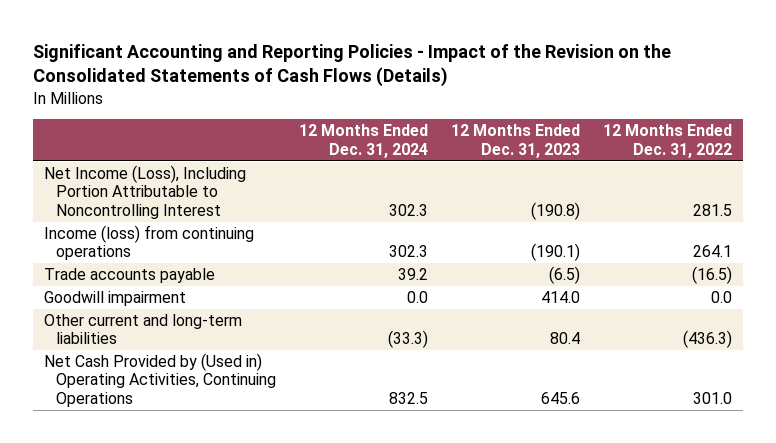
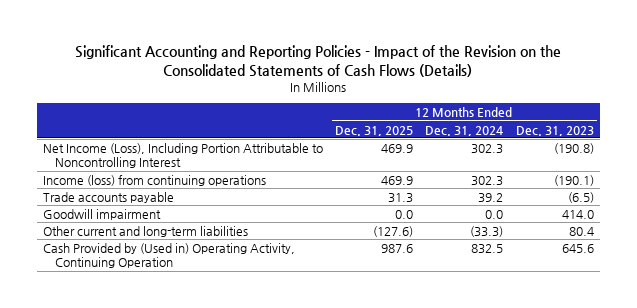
- | 12 Months Ended Dec. 31, 2024 | 12 Months Ended Dec. 31, 2023 | 12 Months Ended Dec. 31, 2022
+ | 12 Months Ended Dec. 31, 2025 | 12 Months Ended Dec. 31, 2024 | 12 Months Ended Dec. 31, 2023
- Net Cash Provided by (Used in) Operating Activities, Continuing Operations | 832.5 | 645.6 | 301.0
+ Cash Provided by (Used in) Operating Activity, Continuing Operation | 987.6 | 832.5 | 645.6

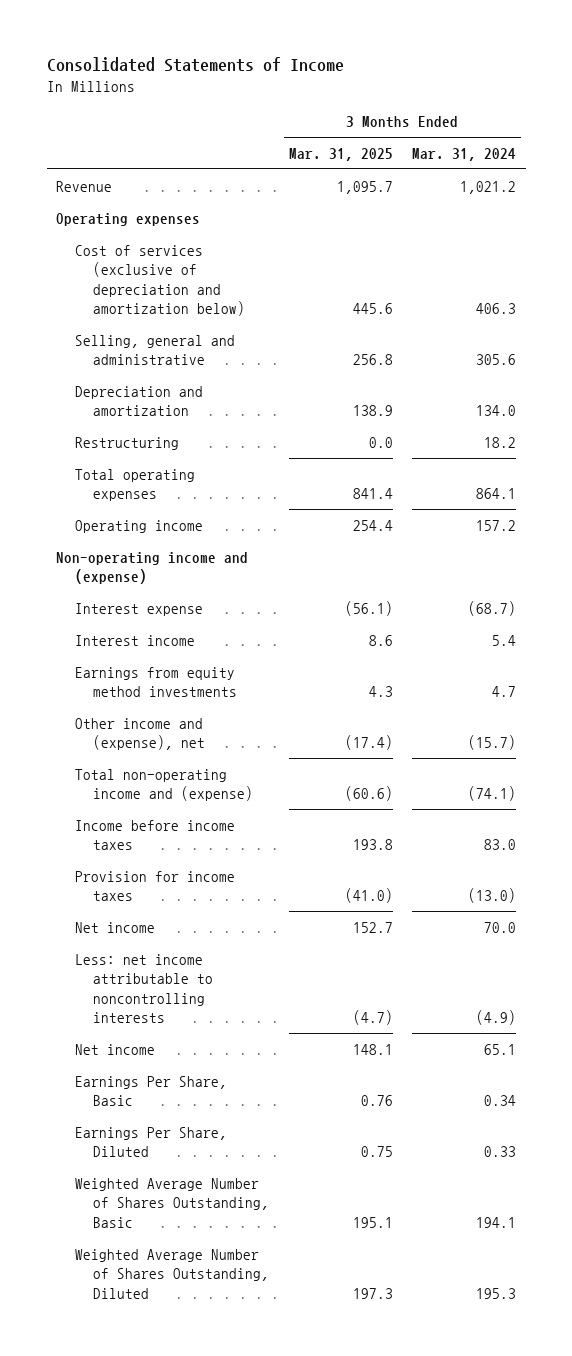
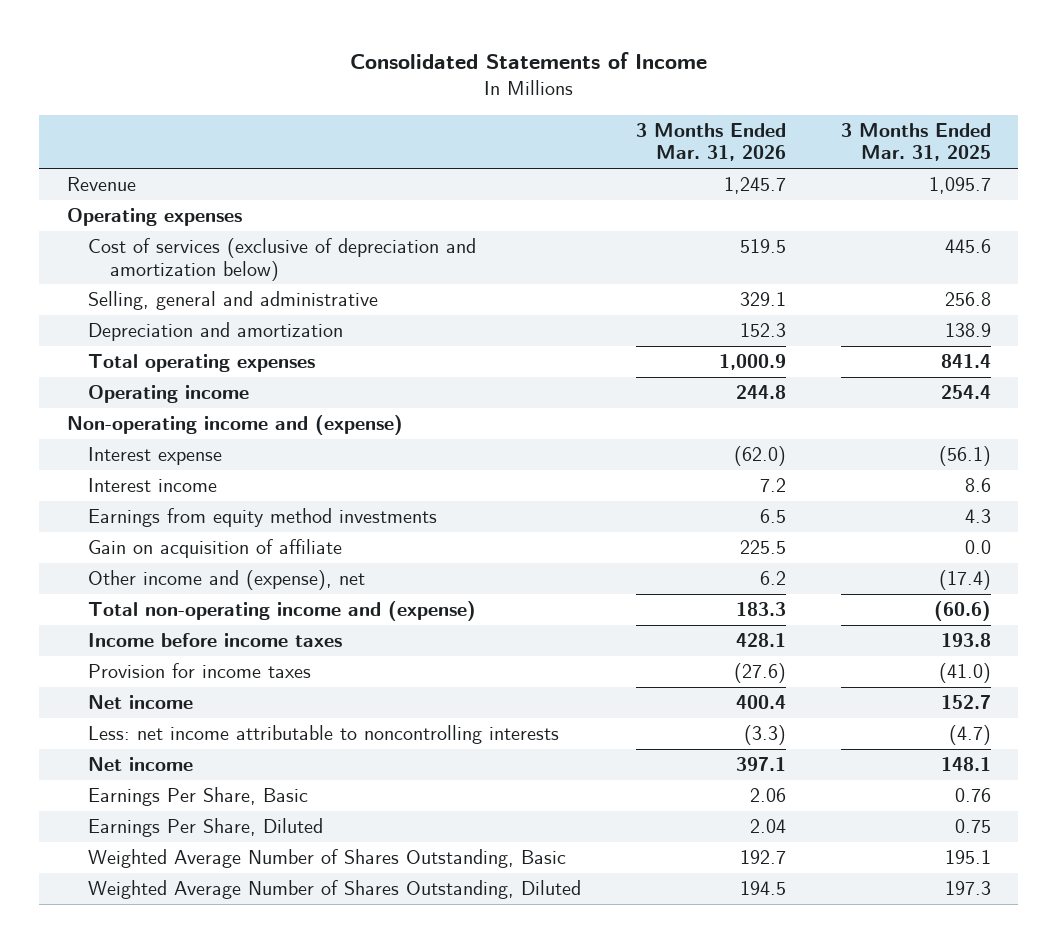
- | 3 Months Ended Mar. 31, 2025 | 3 Months Ended Mar. 31, 2024
+ | 3 Months Ended Mar. 31, 2026 | 3 Months Ended Mar. 31, 2025
- Restructuring | 0.0 | 18.2
+ Gain on acquisition of affiliate | 225.5 | 0.0

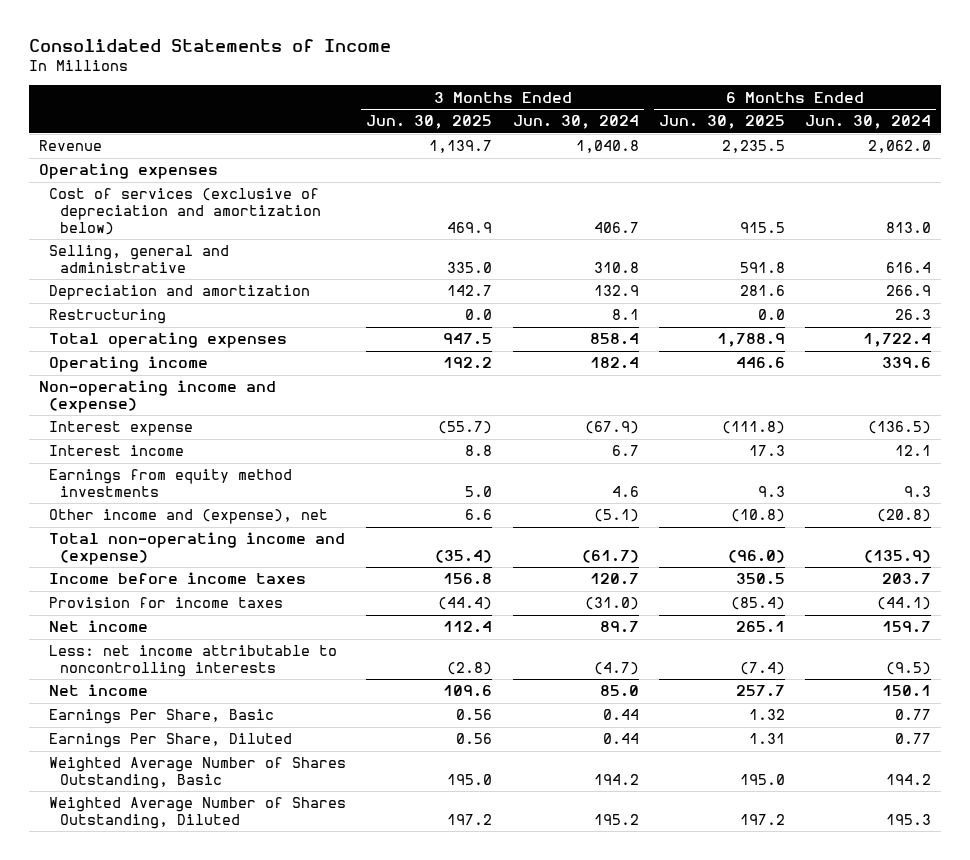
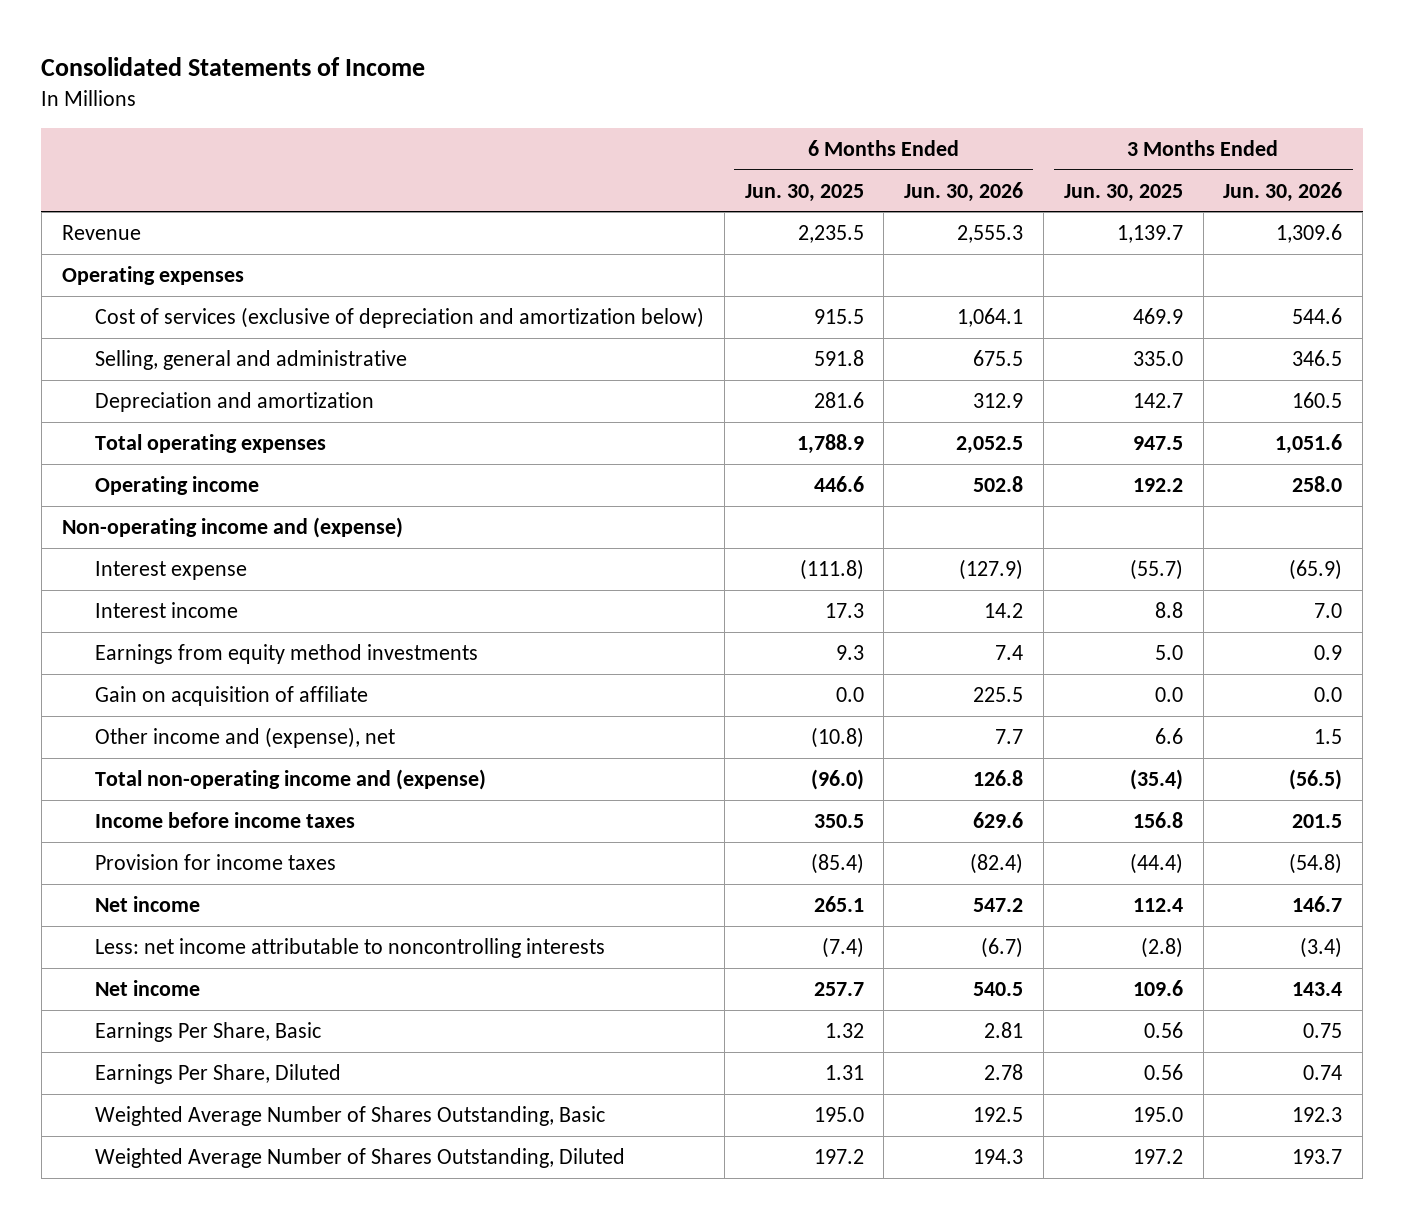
- | 3 Months Ended Jun. 30, 2025 | 3 Months Ended Jun. 30, 2024 | 6 Months Ended Jun. 30, 2025 | 6 Months Ended Jun. 30, 2024
+ | 6 Months Ended Jun. 30, 2025 | 6 Months Ended Jun. 30, 2026 | 3 Months Ended Jun. 30, 2025 | 3 Months Ended Jun. 30, 2026
- Restructuring | 0.0 | 8.1 | 0.0 | 26.3
+ Gain on acquisition of affiliate | 0.0 | 225.5 | 0.0 | 0.0

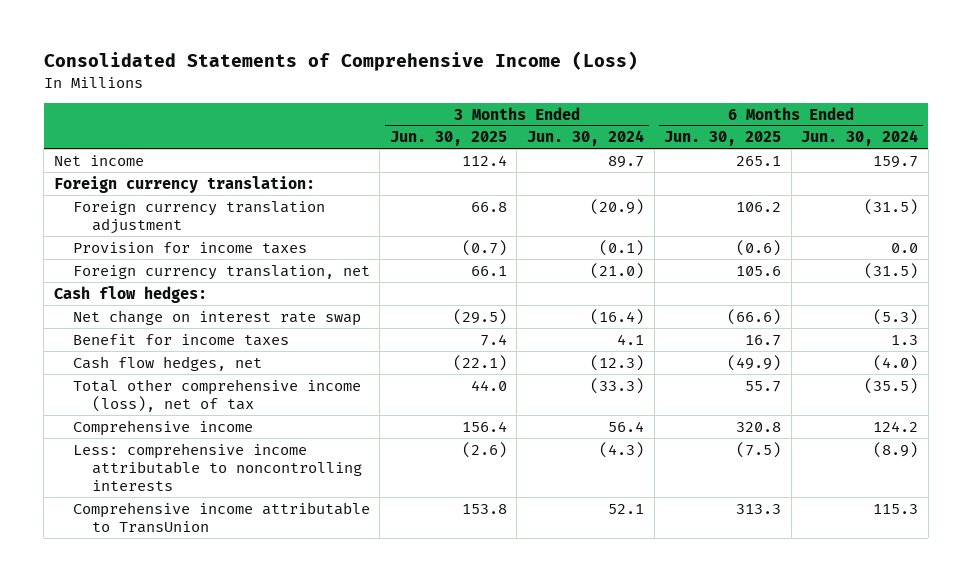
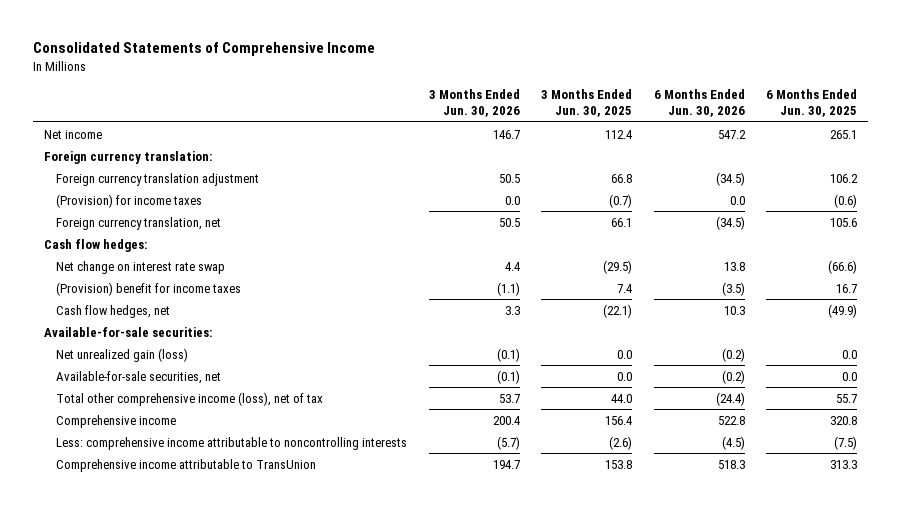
- Consolidated Statements of Comprehensive Income (Loss)
+ Consolidated Statements of Comprehensive Income
- | 3 Months Ended Jun. 30, 2025 | 3 Months Ended Jun. 30, 2024 | 6 Months Ended Jun. 30, 2025 | 6 Months Ended Jun. 30, 2024
+ | 3 Months Ended Jun. 30, 2026 | 3 Months Ended Jun. 30, 2025 | 6 Months Ended Jun. 30, 2026 | 6 Months Ended Jun. 30, 2025
- Provision for income taxes | (0.7) | (0.1) | (0.6) | 0.0
+ (Provision) for income taxes | 0.0 | (0.7) | 0.0 | (0.6)
- Benefit for income taxes | 7.4 | 4.1 | 16.7 | 1.3
+ (Provision) benefit for income taxes | (1.1) | 7.4 | (3.5) | 16.7
+ Available-for-sale securities:
+ Net unrealized gain (loss) | (0.1) | 0.0 | (0.2) | 0.0
+ Available-for-sale securities, net | (0.1) | 0.0 | (0.2) | 0.0

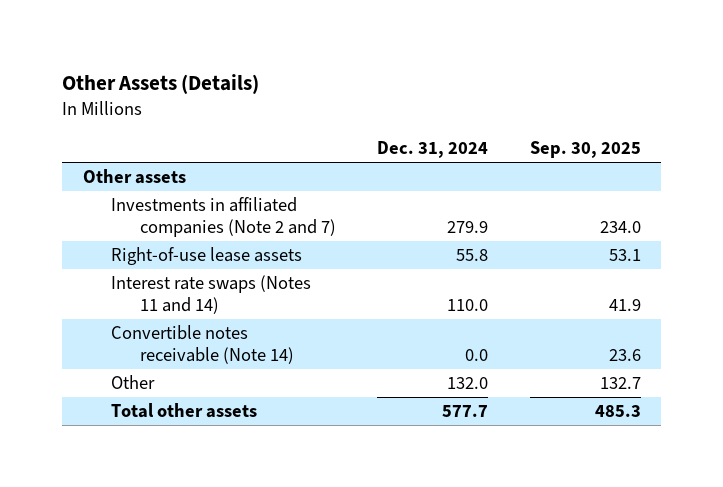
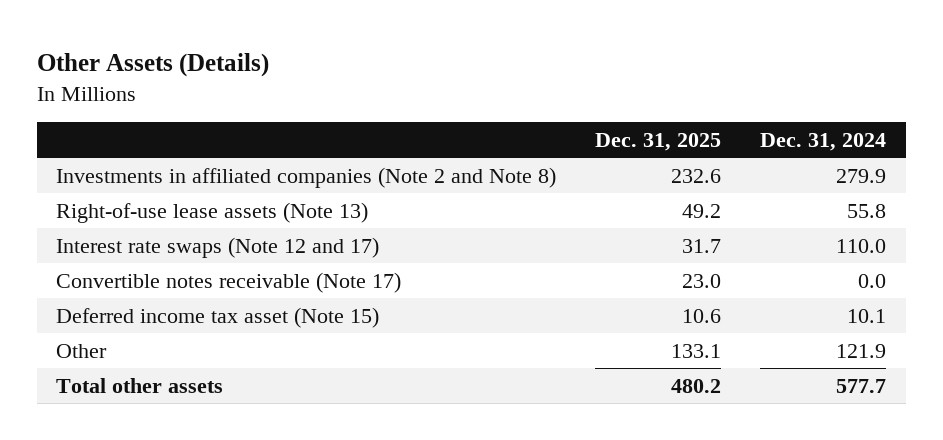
- | Dec. 31, 2024 | Sep. 30, 2025
+ | Dec. 31, 2025 | Dec. 31, 2024
- Other assets
- Investments in affiliated companies (Note 2 and 7) | 279.9 | 234.0
- Right-of-use lease assets | 55.8 | 53.1
- Interest rate swaps (Notes 11 and 14) | 110.0 | 41.9
- Convertible notes receivable (Note 14) | 0.0 | 23.6
- Other | 132.0 | 132.7
+ Investments in affiliated companies (Note 2 and Note 8) | 232.6 | 279.9
+ Right-of-use lease assets (Note 13) | 49.2 | 55.8
+ Interest rate swaps (Note 12 and 17) | 31.7 | 110.0
+ Convertible notes receivable (Note 17) | 23.0 | 0.0
+ Deferred income tax asset (Note 15) | 10.6 | 10.1
+ Other | 133.1 | 121.9

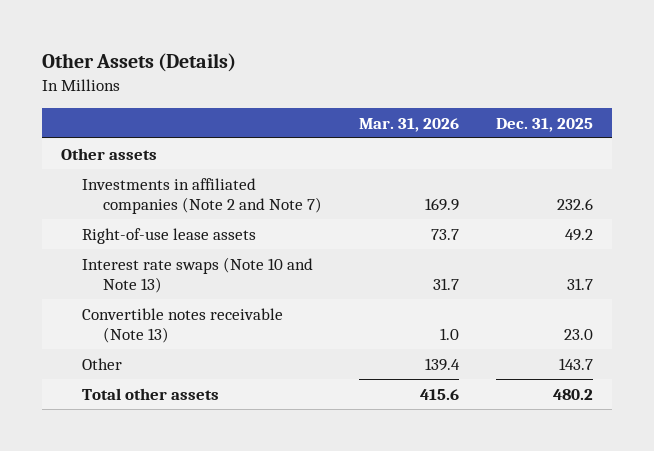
- | Dec. 31, 2025 | Dec. 31, 2024
+ | Mar. 31, 2026 | Dec. 31, 2025
- Investments in affiliated companies (Note 2 and Note 8) | 232.6 | 279.9
- Right-of-use lease assets (Note 13) | 49.2 | 55.8
- Interest rate swaps (Note 12 and 17) | 31.7 | 110.0
- Convertible notes receivable (Note 17) | 23.0 | 0.0
- Deferred income tax asset (Note 15) | 10.6 | 10.1
- Other | 133.1 | 121.9
+ Other assets
+ Investments in affiliated companies (Note 2 and Note 7) | 169.9 | 232.6
+ Right-of-use lease assets | 73.7 | 49.2
+ Interest rate swaps (Note 10 and Note 13) | 31.7 | 31.7
+ Convertible notes receivable (Note 13) | 1.0 | 23.0
+ Other | 139.4 | 143.7

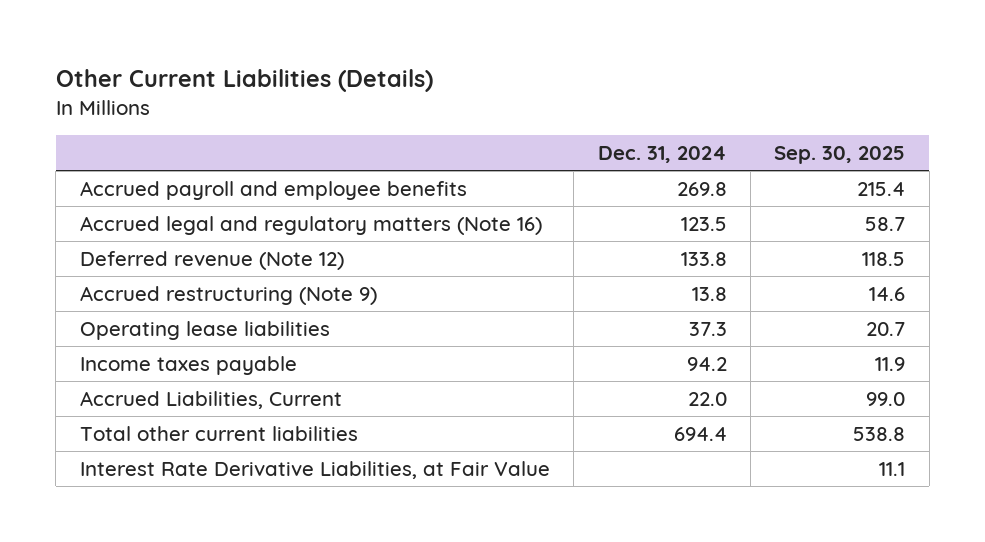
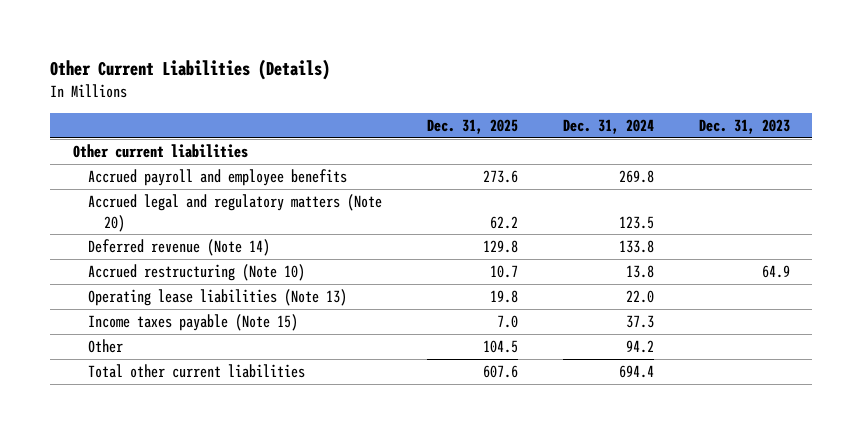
- | Dec. 31, 2024 | Sep. 30, 2025
+ | Dec. 31, 2025 | Dec. 31, 2024 | Dec. 31, 2023
+ Other current liabilities
- Accrued legal and regulatory matters (Note 16) | 123.5 | 58.7
- Deferred revenue (Note 12) | 133.8 | 118.5
- Accrued restructuring (Note 9) | 13.8 | 14.6
- Operating lease liabilities | 37.3 | 20.7
- Income taxes payable | 94.2 | 11.9
- Accrued Liabilities, Current | 22.0 | 99.0
+ Accrued legal and regulatory matters (Note 20) | 62.2 | 123.5 |
+ Deferred revenue (Note 14) | 129.8 | 133.8 |
+ Accrued restructuring (Note 10) | 10.7 | 13.8 | 64.9
+ Operating lease liabilities (Note 13) | 19.8 | 22.0 |
+ Income taxes payable (Note 15) | 7.0 | 37.3 |
+ Other | 104.5 | 94.2 |
- Interest Rate Derivative Liabilities, at Fair Value | | 11.1

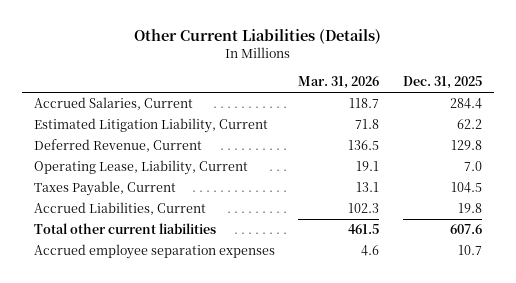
- | Dec. 31, 2025 | Dec. 31, 2024 | Dec. 31, 2023
+ | Mar. 31, 2026 | Dec. 31, 2025
- Other current liabilities
- Accrued payroll and employee benefits | 273.6 | 269.8 |
- Accrued legal and regulatory matters (Note 20) | 62.2 | 123.5 |
- Deferred revenue (Note 14) | 129.8 | 133.8 |
- Accrued restructuring (Note 10) | 10.7 | 13.8 | 64.9
- Operating lease liabilities (Note 13) | 19.8 | 22.0 |
- Income taxes payable (Note 15) | 7.0 | 37.3 |
- Other | 104.5 | 94.2 |
+ Accrued Salaries, Current | 118.7 | 284.4
+ Estimated Litigation Liability, Current | 71.8 | 62.2
+ Deferred Revenue, Current | 136.5 | 129.8
+ Operating Lease, Liability, Current | 19.1 | 7.0
+ Taxes Payable, Current | 13.1 | 104.5
+ Accrued Liabilities, Current | 102.3 | 19.8
+ Accrued employee separation expenses | 4.6 | 10.7

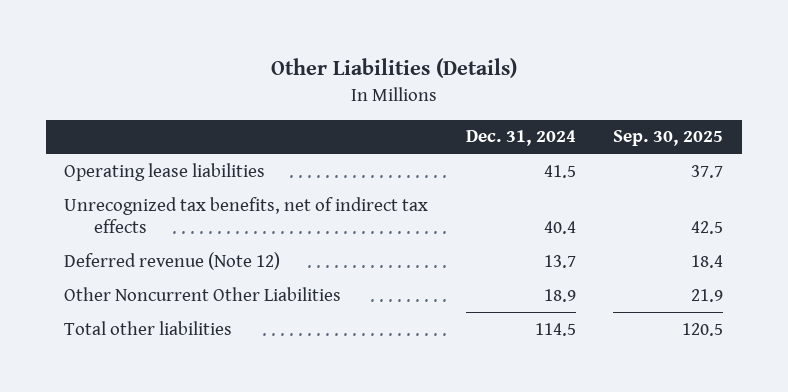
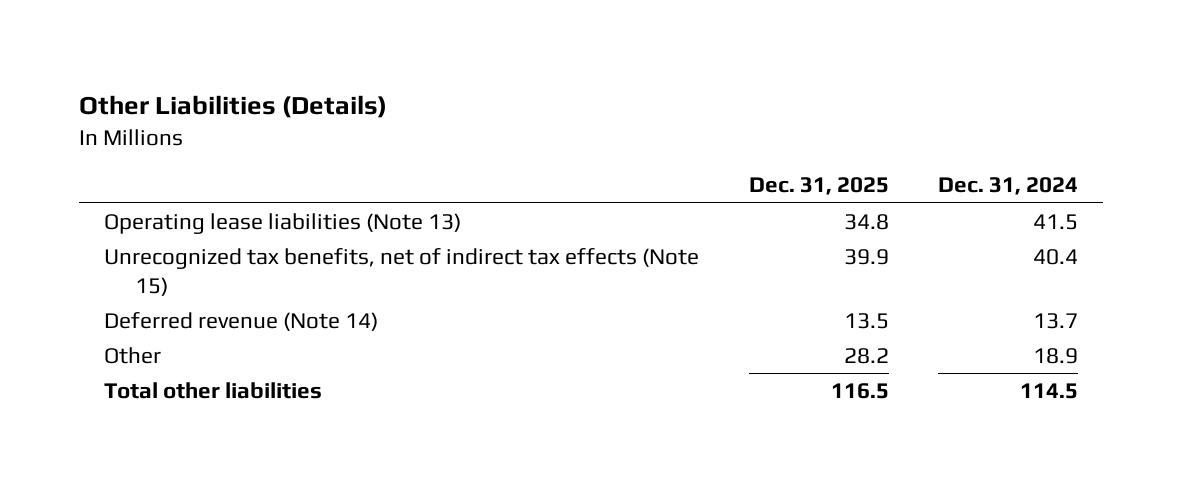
- | Dec. 31, 2024 | Sep. 30, 2025
+ | Dec. 31, 2025 | Dec. 31, 2024
- Operating lease liabilities | 41.5 | 37.7
- Unrecognized tax benefits, net of indirect tax effects | 40.4 | 42.5
- Deferred revenue (Note 12) | 13.7 | 18.4
- Other Noncurrent Other Liabilities | 18.9 | 21.9
+ Operating lease liabilities (Note 13) | 34.8 | 41.5
+ Unrecognized tax benefits, net of indirect tax effects (Note 15) | 39.9 | 40.4
+ Deferred revenue (Note 14) | 13.5 | 13.7
+ Other | 28.2 | 18.9

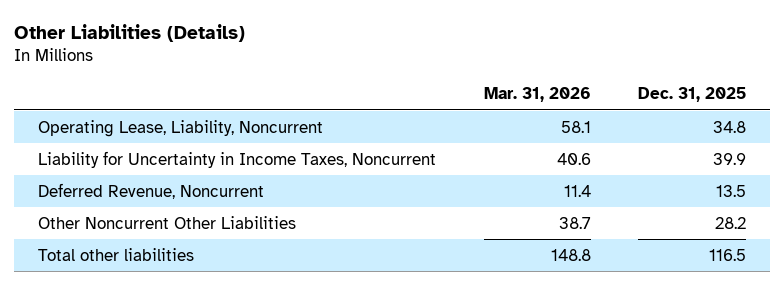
- | Dec. 31, 2025 | Dec. 31, 2024
+ | Mar. 31, 2026 | Dec. 31, 2025
- Operating lease liabilities (Note 13) | 34.8 | 41.5
- Unrecognized tax benefits, net of indirect tax effects (Note 15) | 39.9 | 40.4
- Deferred revenue (Note 14) | 13.5 | 13.7
- Other | 28.2 | 18.9
+ Operating Lease, Liability, Noncurrent | 58.1 | 34.8
+ Liability for Uncertainty in Income Taxes, Noncurrent | 40.6 | 39.9
+ Deferred Revenue, Noncurrent | 11.4 | 13.5
+ Other Noncurrent Other Liabilities | 38.7 | 28.2

